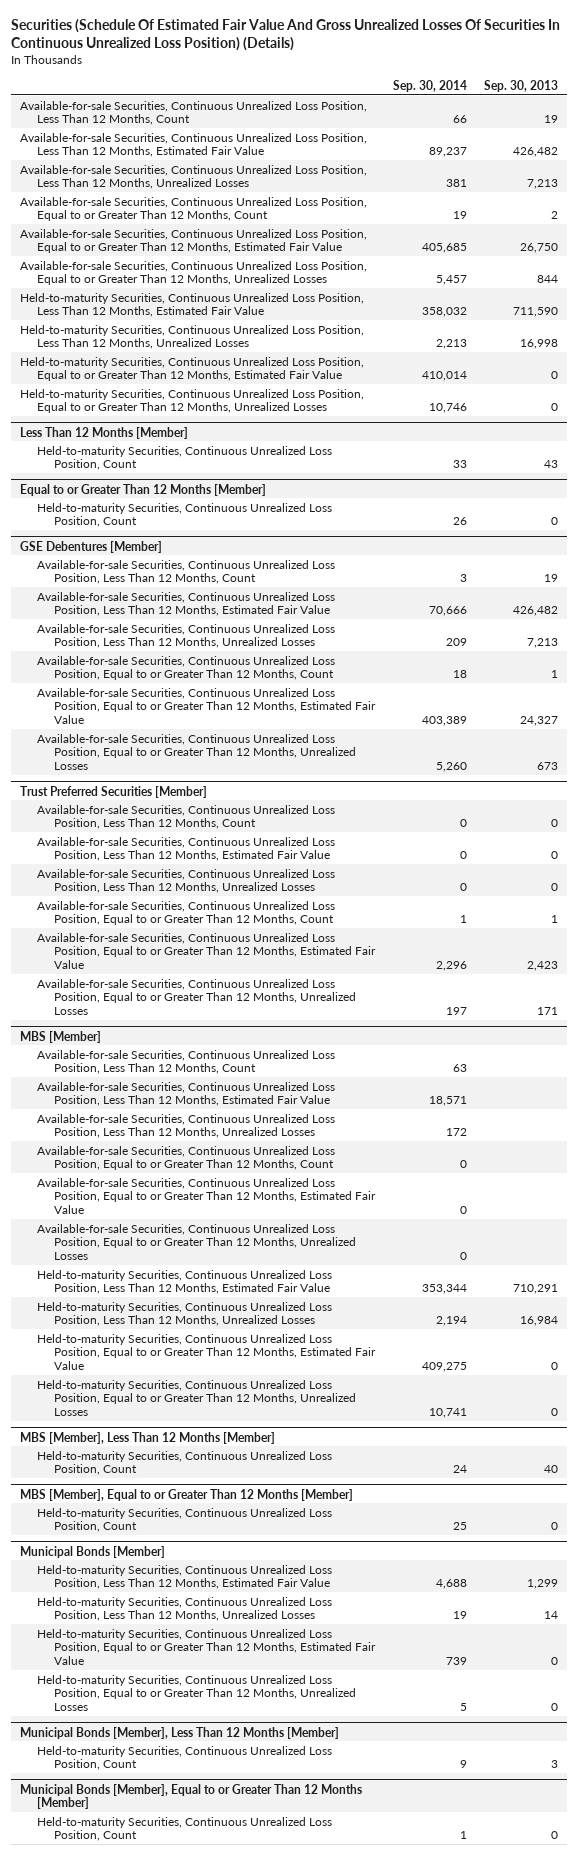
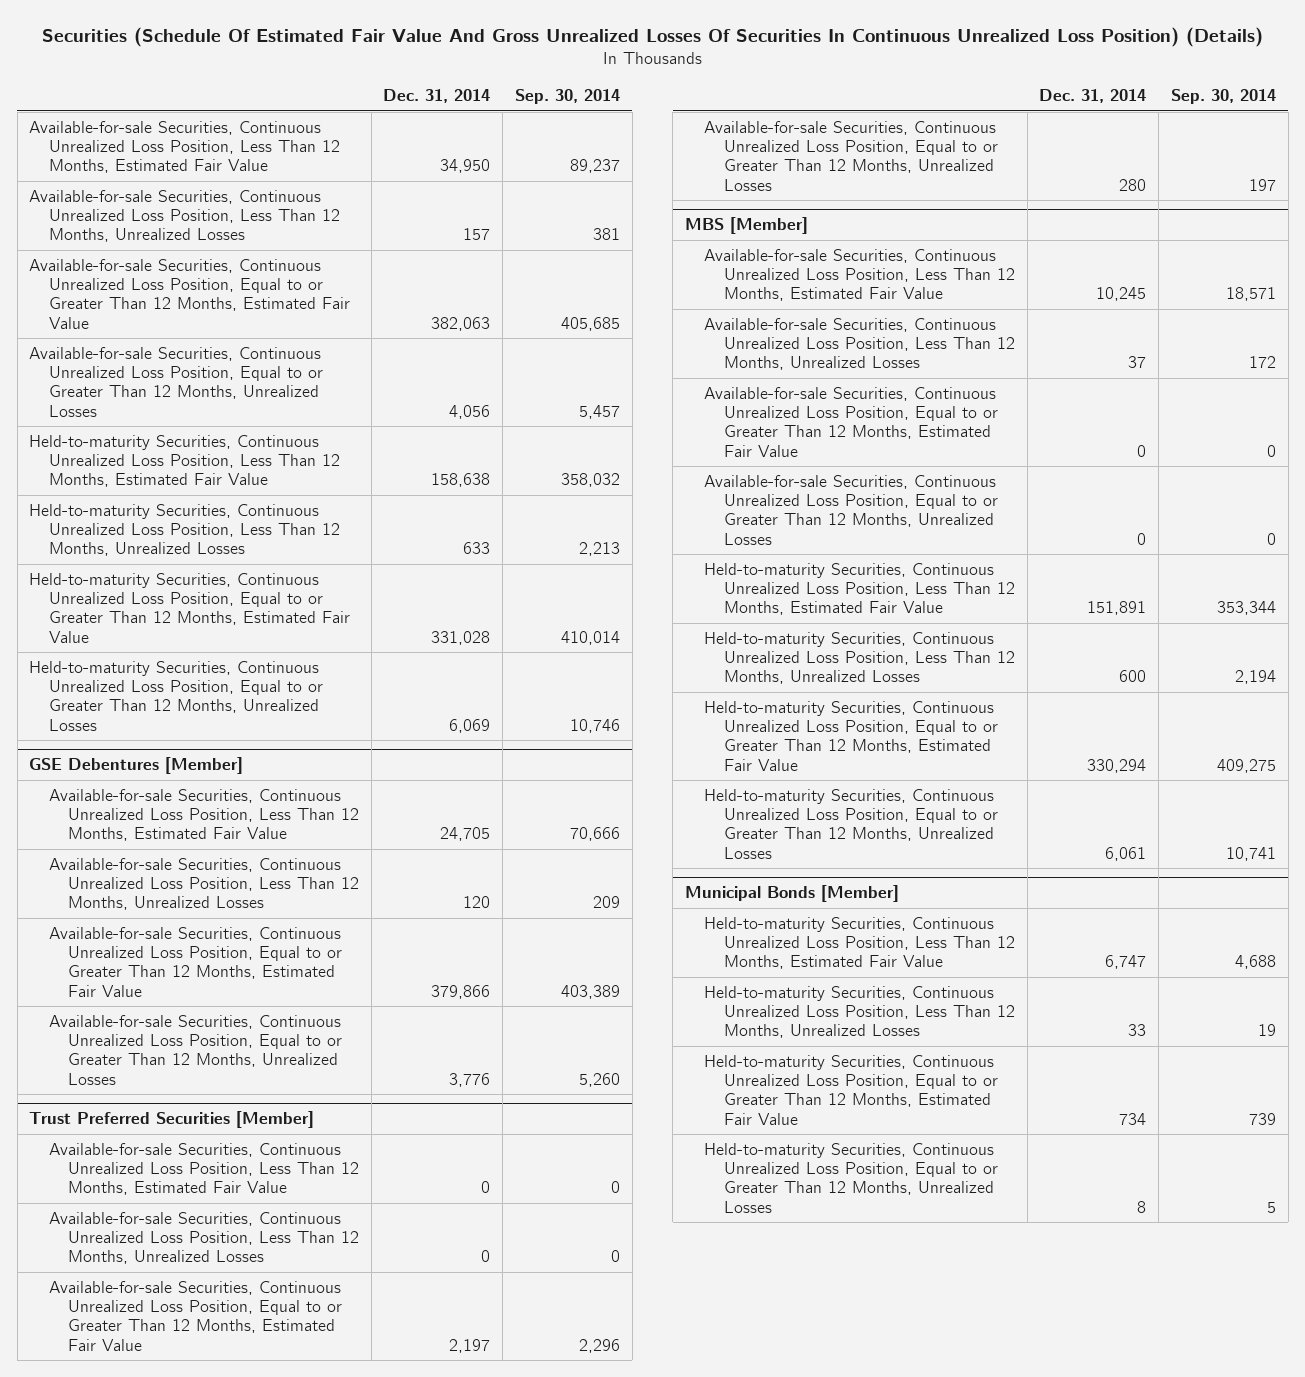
- | Sep. 30, 2014 | Sep. 30, 2013
+ | Dec. 31, 2014 | Sep. 30, 2014
- Available-for-sale Securities, Continuous Unrealized Loss Position, Less Than 12 Months, Count | 66 | 19
- Available-for-sale Securities, Continuous Unrealized Loss Position, Equal to or Greater Than 12 Months, Count | 19 | 2
- Less Than 12 Months [Member]
- Held-to-maturity Securities, Continuous Unrealized Loss Position, Count | 33 | 43
- Equal to or Greater Than 12 Months [Member]
- Held-to-maturity Securities, Continuous Unrealized Loss Position, Count | 26 | 0
@ GSE Debentures [Member]
- Available-for-sale Securities, Continuous Unrealized Loss Position, Less Than 12 Months, Count | 3 | 19
- Available-for-sale Securities, Continuous Unrealized Loss Position, Equal to or Greater Than 12 Months, Count | 18 | 1
@ Trust Preferred Securities [Member]
- Available-for-sale Securities, Continuous Unrealized Loss Position, Less Than 12 Months, Count | 0 | 0
- Available-for-sale Securities, Continuous Unrealized Loss Position, Equal to or Greater Than 12 Months, Count | 1 | 1
@ MBS [Member]
- Available-for-sale Securities, Continuous Unrealized Loss Position, Less Than 12 Months, Count | 63 |
- Available-for-sale Securities, Continuous Unrealized Loss Position, Equal to or Greater Than 12 Months, Count | 0 |
- MBS [Member], Less Than 12 Months [Member]
- Held-to-maturity Securities, Continuous Unrealized Loss Position, Count | 24 | 40
- MBS [Member], Equal to or Greater Than 12 Months [Member]
- Held-to-maturity Securities, Continuous Unrealized Loss Position, Count | 25 | 0
- Municipal Bonds [Member], Less Than 12 Months [Member]
- Held-to-maturity Securities, Continuous Unrealized Loss Position, Count | 9 | 3
- Municipal Bonds [Member], Equal to or Greater Than 12 Months [Member]
- Held-to-maturity Securities, Continuous Unrealized Loss Position, Count | 1 | 0

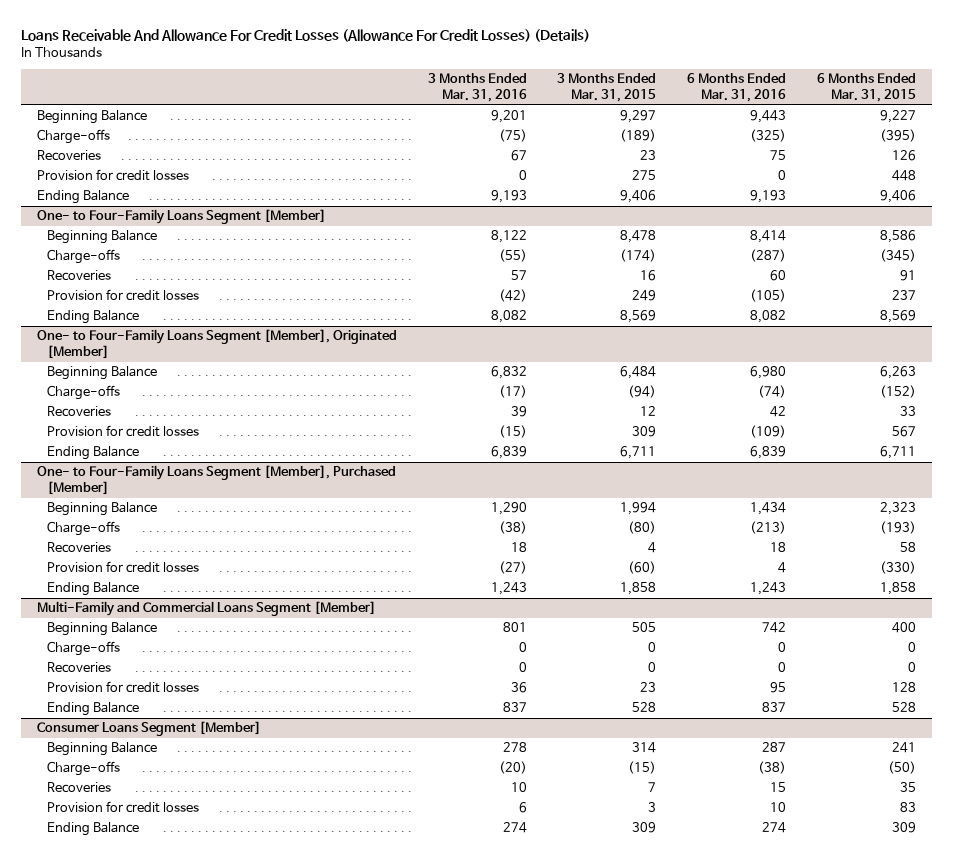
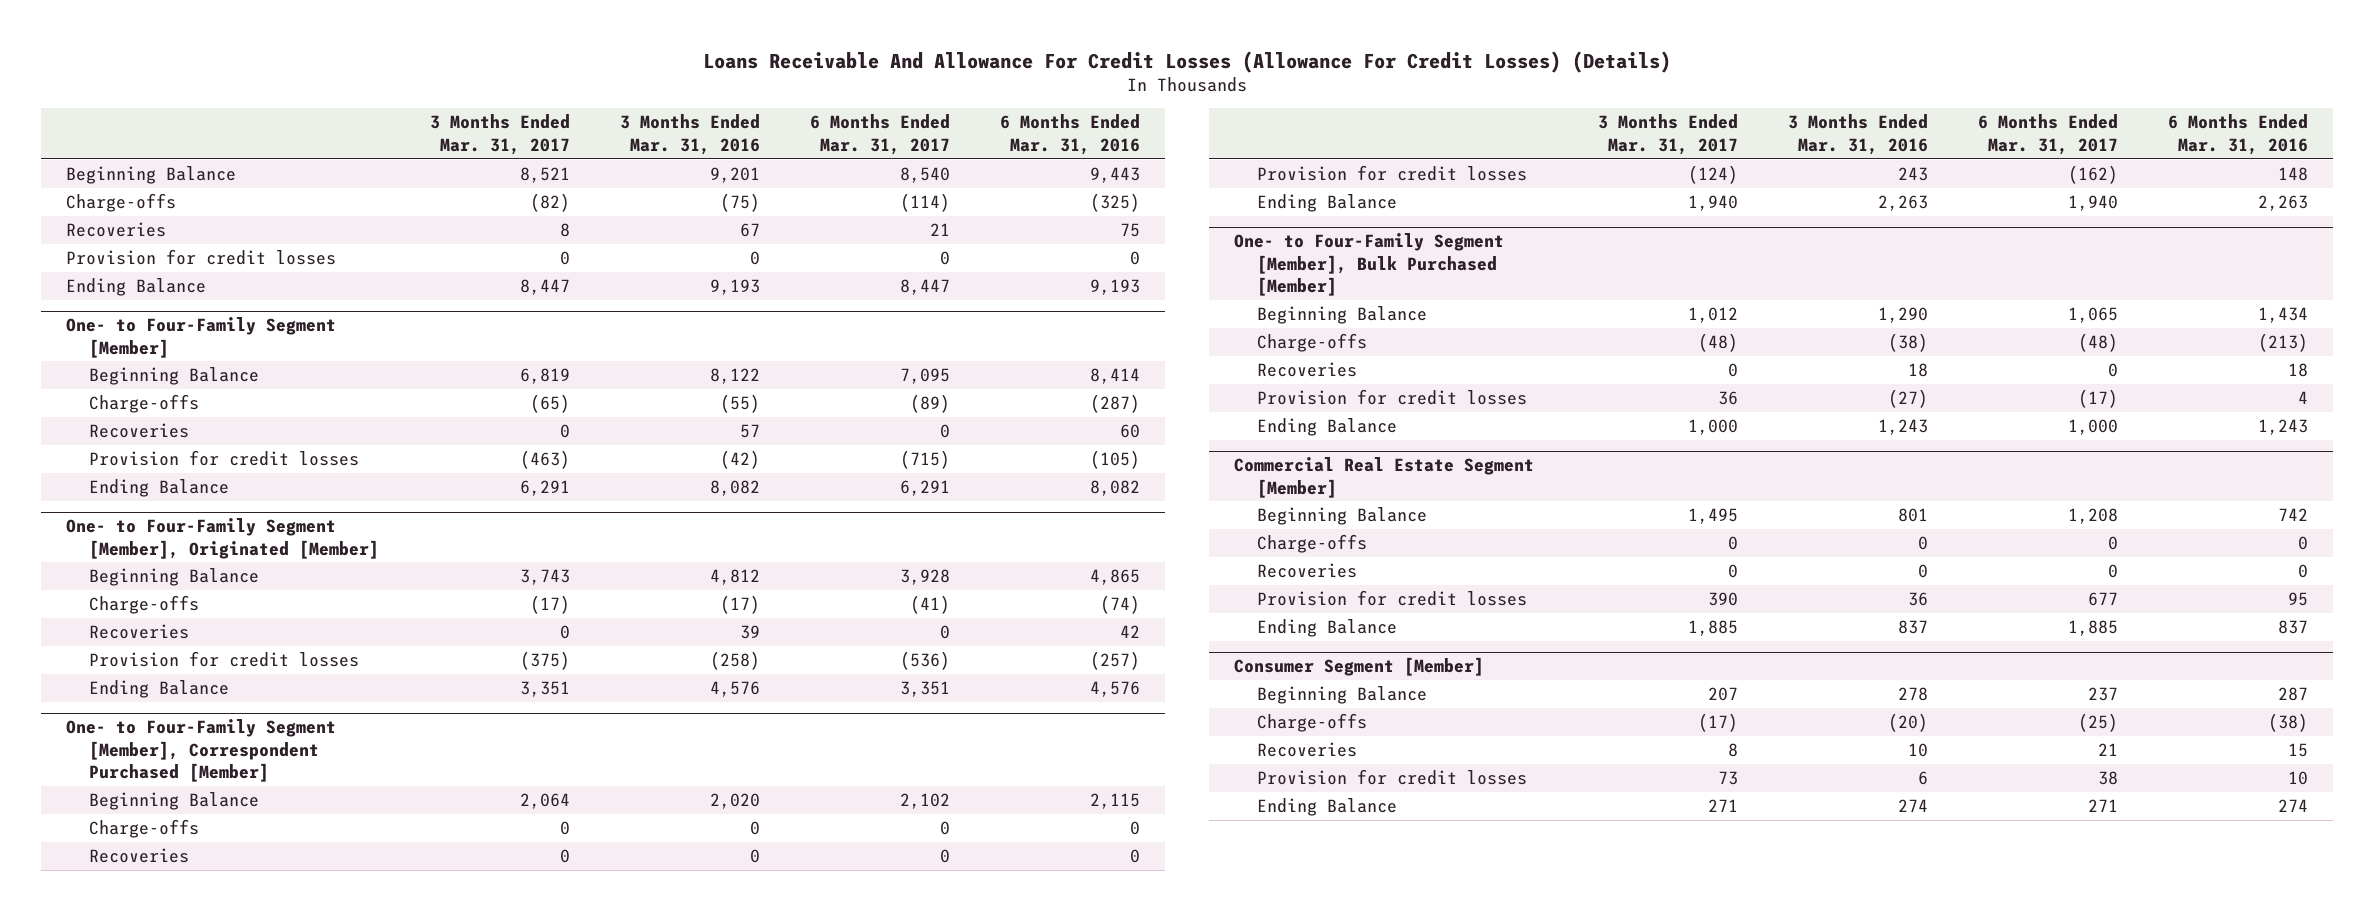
- | 3 Months Ended Mar. 31, 2016 | 3 Months Ended Mar. 31, 2015 | 6 Months Ended Mar. 31, 2016 | 6 Months Ended Mar. 31, 2015
+ | 3 Months Ended Mar. 31, 2017 | 3 Months Ended Mar. 31, 2016 | 6 Months Ended Mar. 31, 2017 | 6 Months Ended Mar. 31, 2016
- One- to Four-Family Loans Segment [Member]
+ One- to Four-Family Segment [Member]
- One- to Four-Family Loans Segment [Member], Originated [Member]
- Beginning Balance | 6,832 | 6,484 | 6,980 | 6,263
+ One- to Four-Family Segment [Member], Originated [Member]
+ Beginning Balance | 3,743 | 4,812 | 3,928 | 4,865
- Provision for credit losses | (15) | 309 | (109) | 567
- Ending Balance | 6,839 | 6,711 | 6,839 | 6,711
- One- to Four-Family Loans Segment [Member], Purchased [Member]
+ Provision for credit losses | (375) | (258) | (536) | (257)
+ Ending Balance | 3,351 | 4,576 | 3,351 | 4,576
+ One- to Four-Family Segment [Member], Correspondent Purchased [Member]
+ Beginning Balance | 2,064 | 2,020 | 2,102 | 2,115
+ Charge-offs | 0 | 0 | 0 | 0
+ Recoveries | 0 | 0 | 0 | 0
+ Provision for credit losses | (124) | 243 | (162) | 148
+ Ending Balance | 1,940 | 2,263 | 1,940 | 2,263
+ One- to Four-Family Segment [Member], Bulk Purchased [Member]
- Multi-Family and Commercial Loans Segment [Member]
+ Commercial Real Estate Segment [Member]
- Consumer Loans Segment [Member]
+ Consumer Segment [Member]

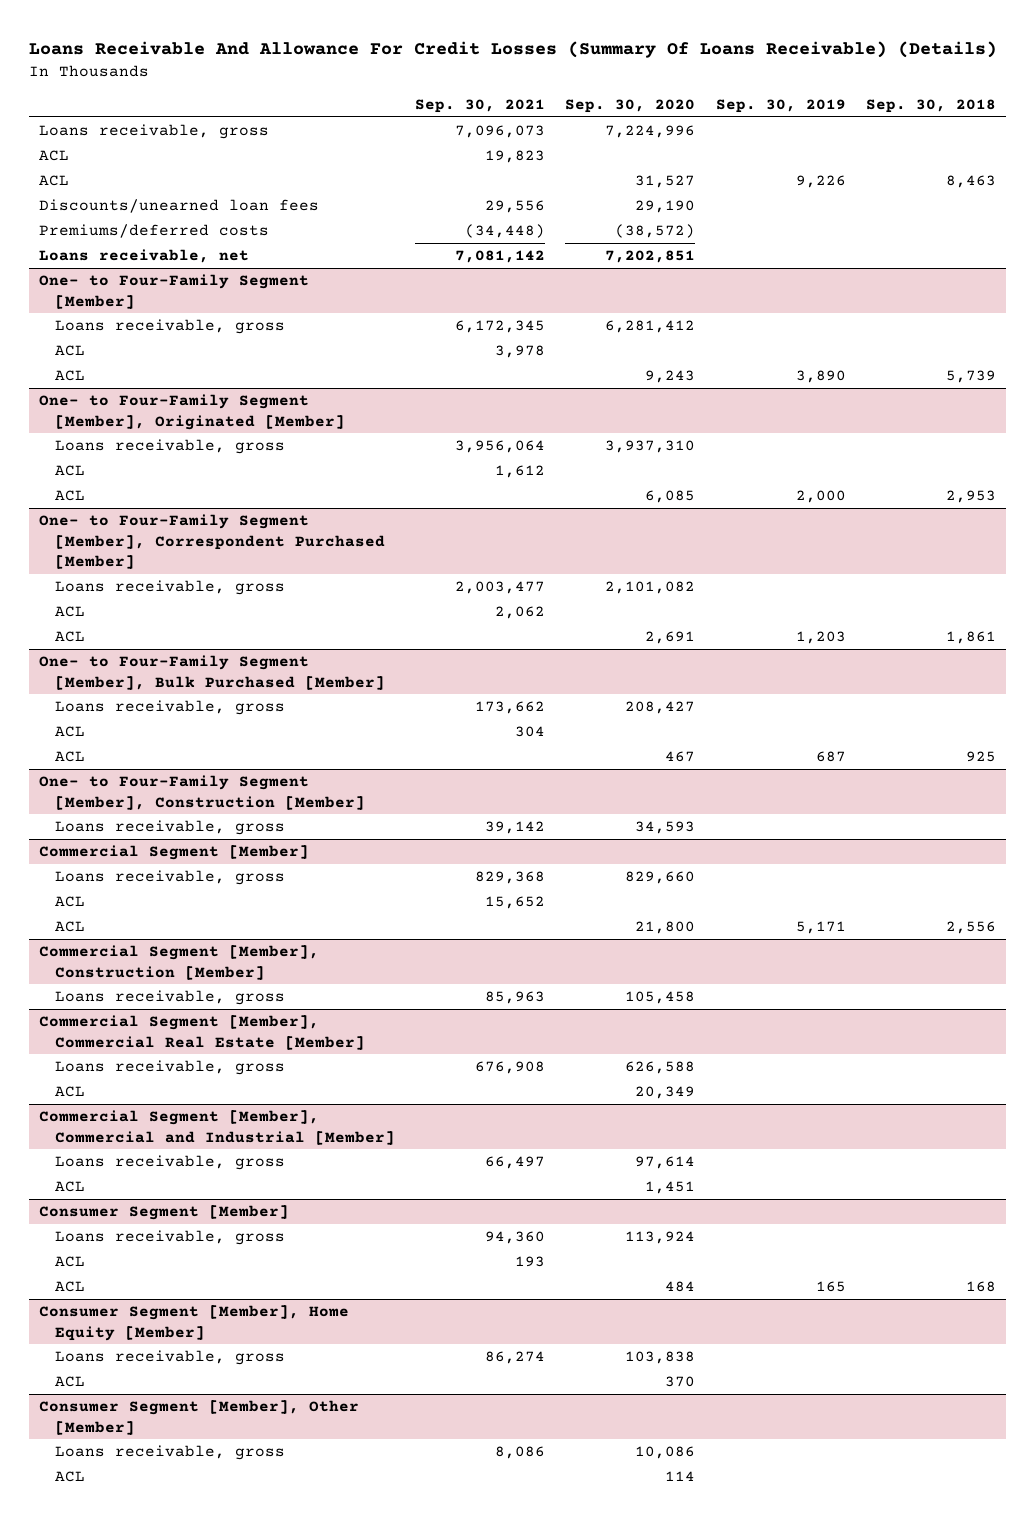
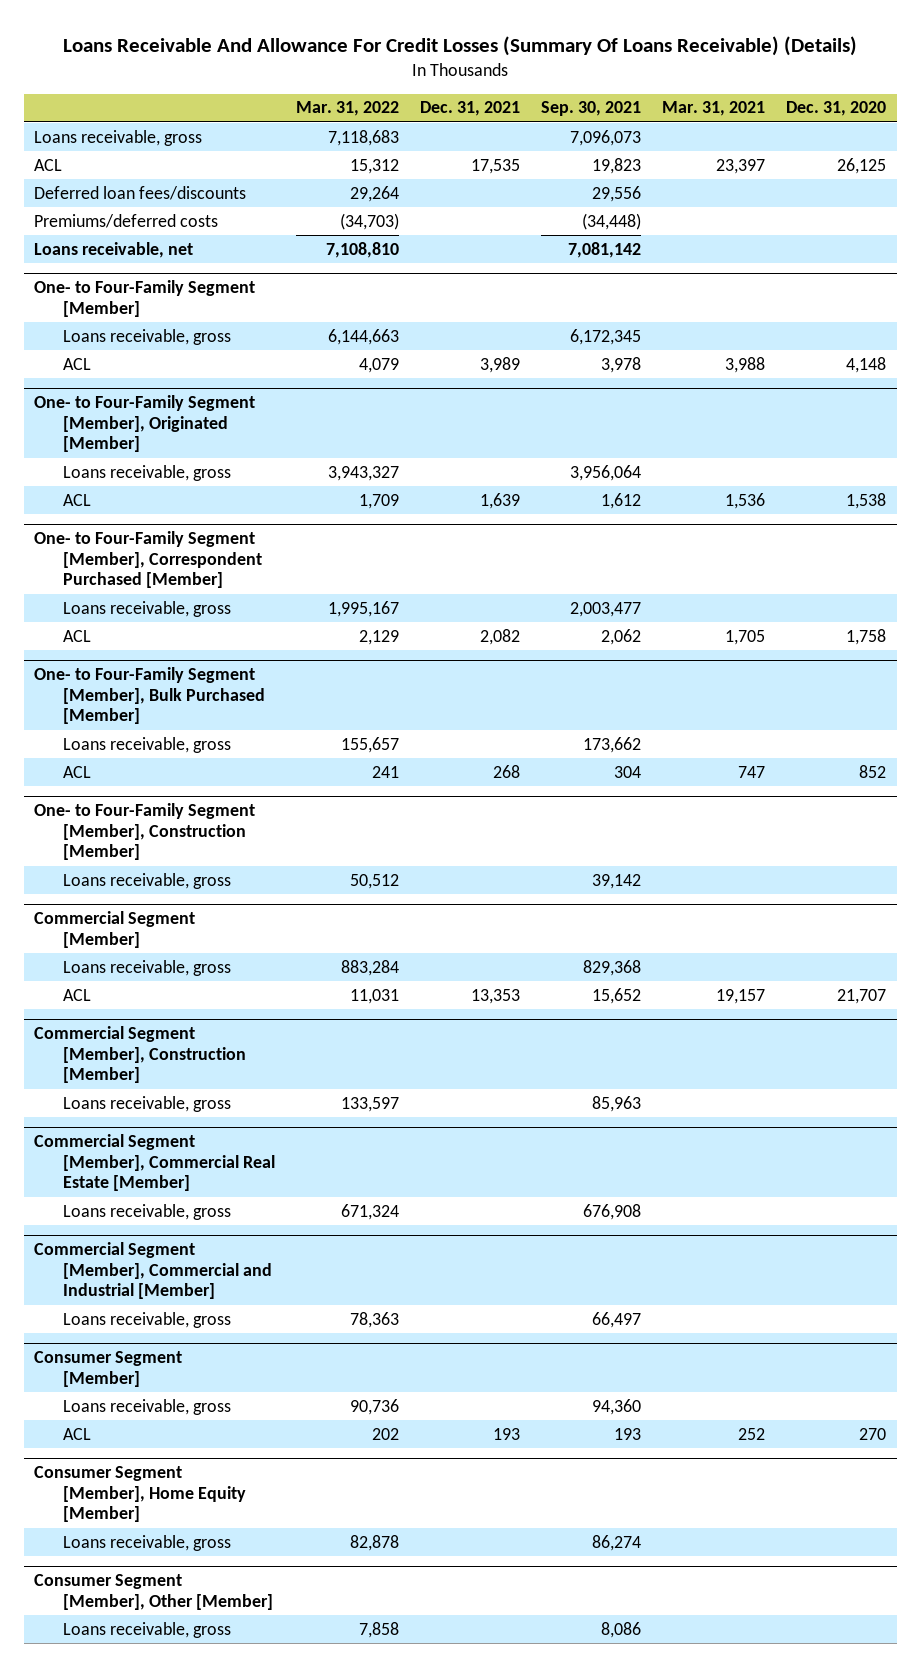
- | Sep. 30, 2021 | Sep. 30, 2020 | Sep. 30, 2019 | Sep. 30, 2018
+ | Mar. 31, 2022 | Dec. 31, 2021 | Sep. 30, 2021 | Mar. 31, 2021 | Dec. 31, 2020
- ACL | | 31,527 | 9,226 | 8,463
- Discounts/unearned loan fees | 29,556 | 29,190 | |
+ Deferred loan fees/discounts | 29,264 | | 29,556 | |
@ One- to Four-Family Segment [Member]
- ACL | | 9,243 | 3,890 | 5,739
@ One- to Four-Family Segment [Member], Originated [Member]
- ACL | | 6,085 | 2,000 | 2,953
@ One- to Four-Family Segment [Member], Correspondent Purchased [Member]
- ACL | | 2,691 | 1,203 | 1,861
@ One- to Four-Family Segment [Member], Bulk Purchased [Member]
- ACL | | 467 | 687 | 925
@ Commercial Segment [Member]
- ACL | | 21,800 | 5,171 | 2,556
@ Commercial Segment [Member], Commercial Real Estate [Member]
- ACL | | 20,349 | |
@ Commercial Segment [Member], Commercial and Industrial [Member]
- ACL | | 1,451 | |
@ Consumer Segment [Member]
- ACL | | 484 | 165 | 168
@ Consumer Segment [Member], Home Equity [Member]
- ACL | | 370 | |
@ Consumer Segment [Member], Other [Member]
- ACL | | 114 | |

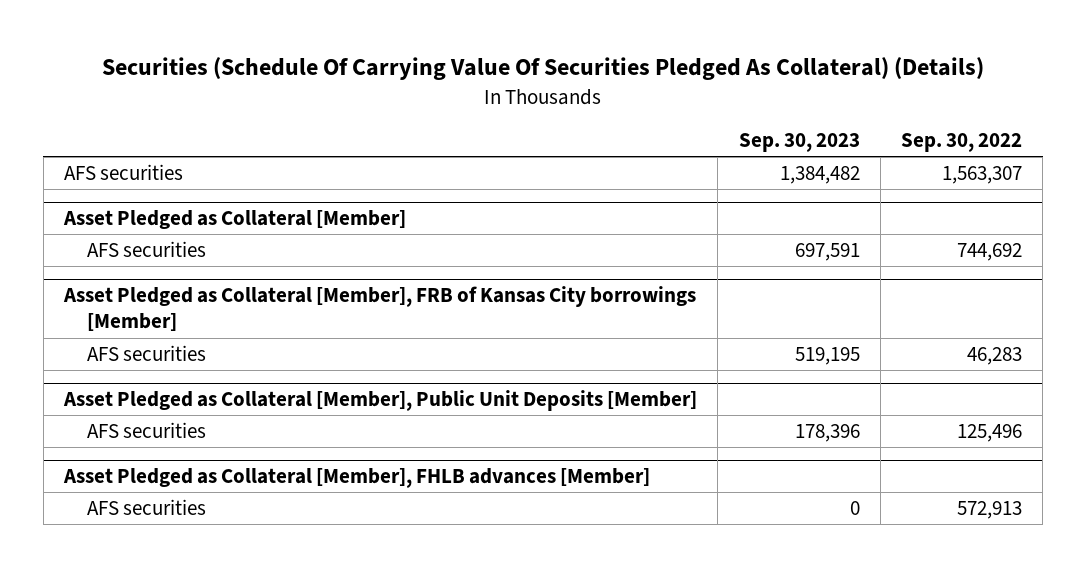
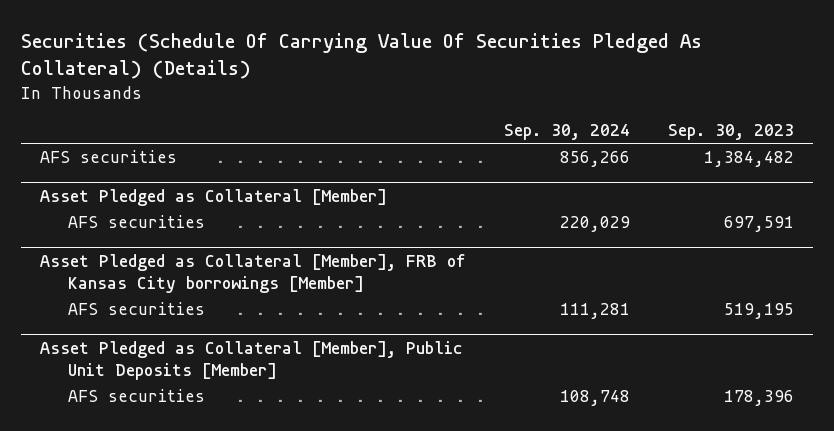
- | Sep. 30, 2023 | Sep. 30, 2022
+ | Sep. 30, 2024 | Sep. 30, 2023
- Asset Pledged as Collateral [Member], FHLB advances [Member]
- AFS securities | 0 | 572,913

